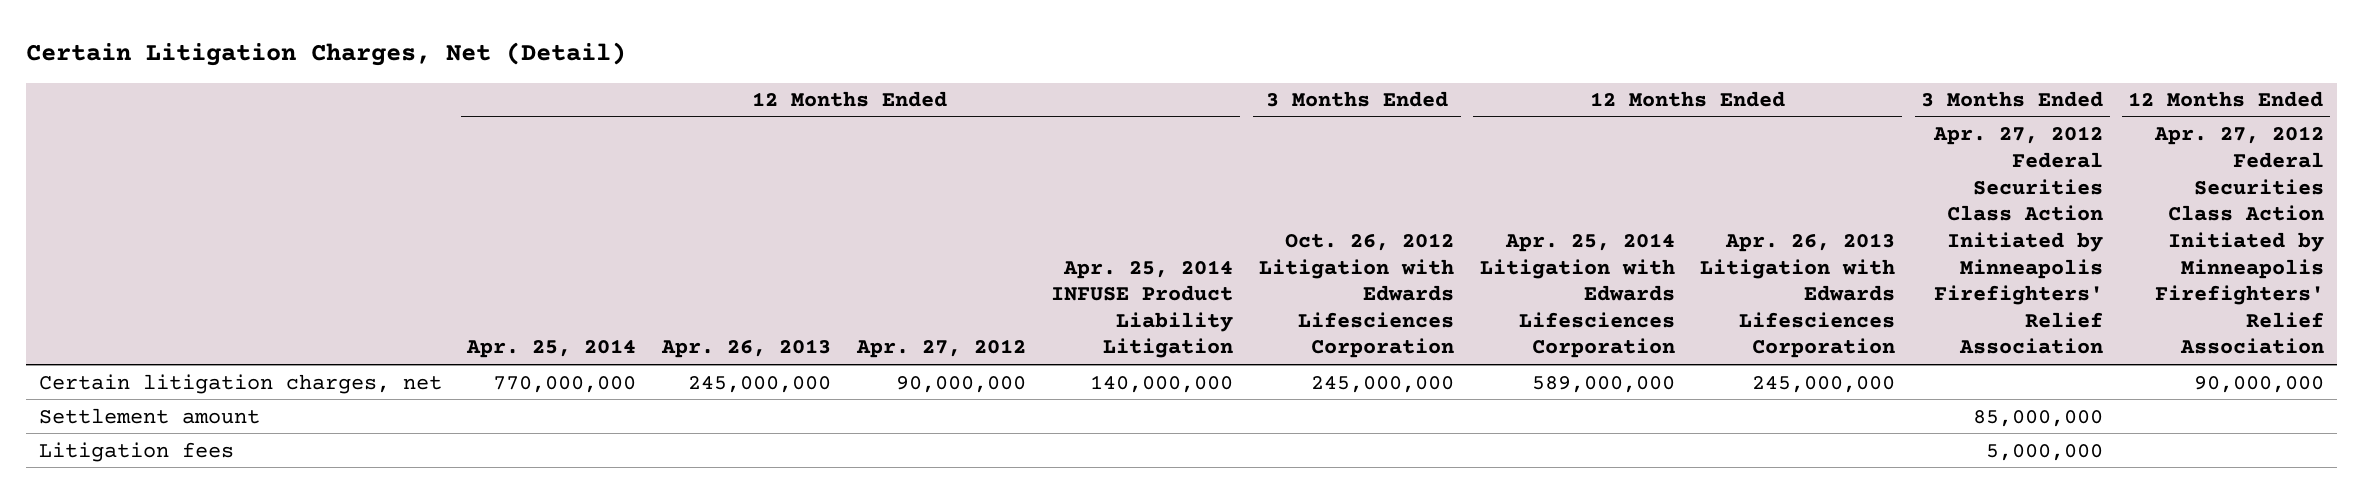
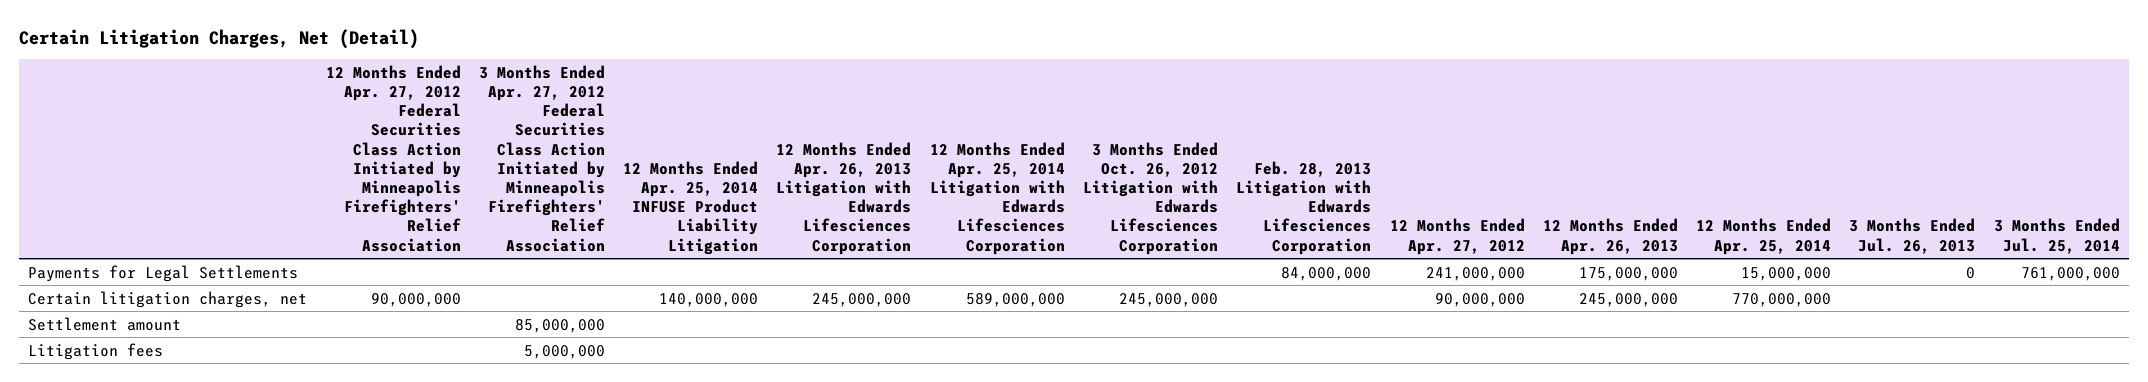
- | 12 Months Ended Apr. 25, 2014 | 12 Months Ended Apr. 26, 2013 | 12 Months Ended Apr. 27, 2012 | 12 Months Ended Apr. 25, 2014 INFUSE Product Liability Litigation | 3 Months Ended Oct. 26, 2012 Litigation with Edwards Lifesciences Corporation | 12 Months Ended Apr. 25, 2014 Litigation with Edwards Lifesciences Corporation | 12 Months Ended Apr. 26, 2013 Litigation with Edwards Lifesciences Corporation | 3 Months Ended Apr. 27, 2012 Federal Securities Class Action Initiated by Minneapolis Firefighters' Relief Association | 12 Months Ended Apr. 27, 2012 Federal Securities Class Action Initiated by Minneapolis Firefighters' Relief Association
+ | 12 Months Ended Apr. 27, 2012 Federal Securities Class Action Initiated by Minneapolis Firefighters' Relief Association | 3 Months Ended Apr. 27, 2012 Federal Securities Class Action Initiated by Minneapolis Firefighters' Relief Association | 12 Months Ended Apr. 25, 2014 INFUSE Product Liability Litigation | 12 Months Ended Apr. 26, 2013 Litigation with Edwards Lifesciences Corporation | 12 Months Ended Apr. 25, 2014 Litigation with Edwards Lifesciences Corporation | 3 Months Ended Oct. 26, 2012 Litigation with Edwards Lifesciences Corporation | Feb. 28, 2013 Litigation with Edwards Lifesciences Corporation | 12 Months Ended Apr. 27, 2012 | 12 Months Ended Apr. 26, 2013 | 12 Months Ended Apr. 25, 2014 | 3 Months Ended Jul. 26, 2013 | 3 Months Ended Jul. 25, 2014
+ Payments for Legal Settlements | | | | | | | 84,000,000 | 241,000,000 | 175,000,000 | 15,000,000 | 0 | 761,000,000

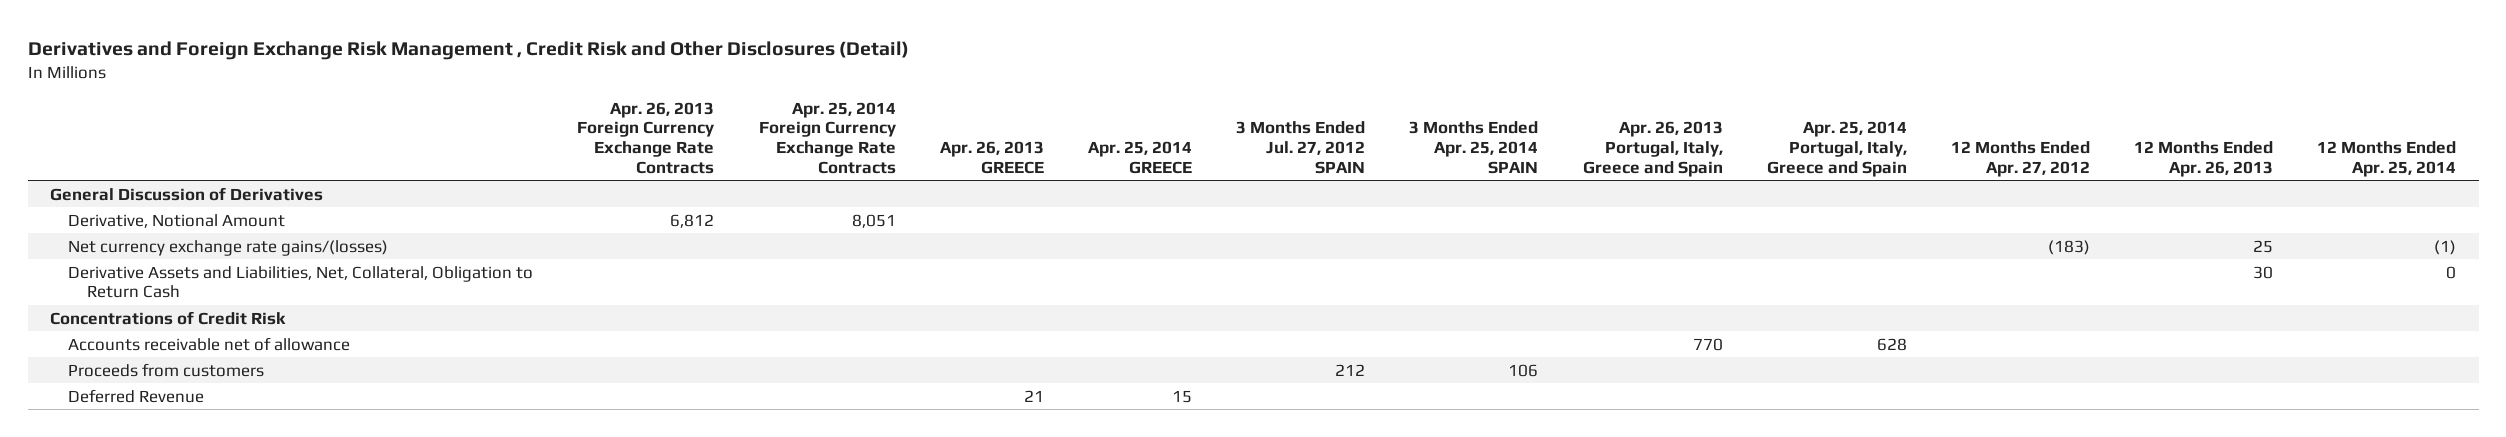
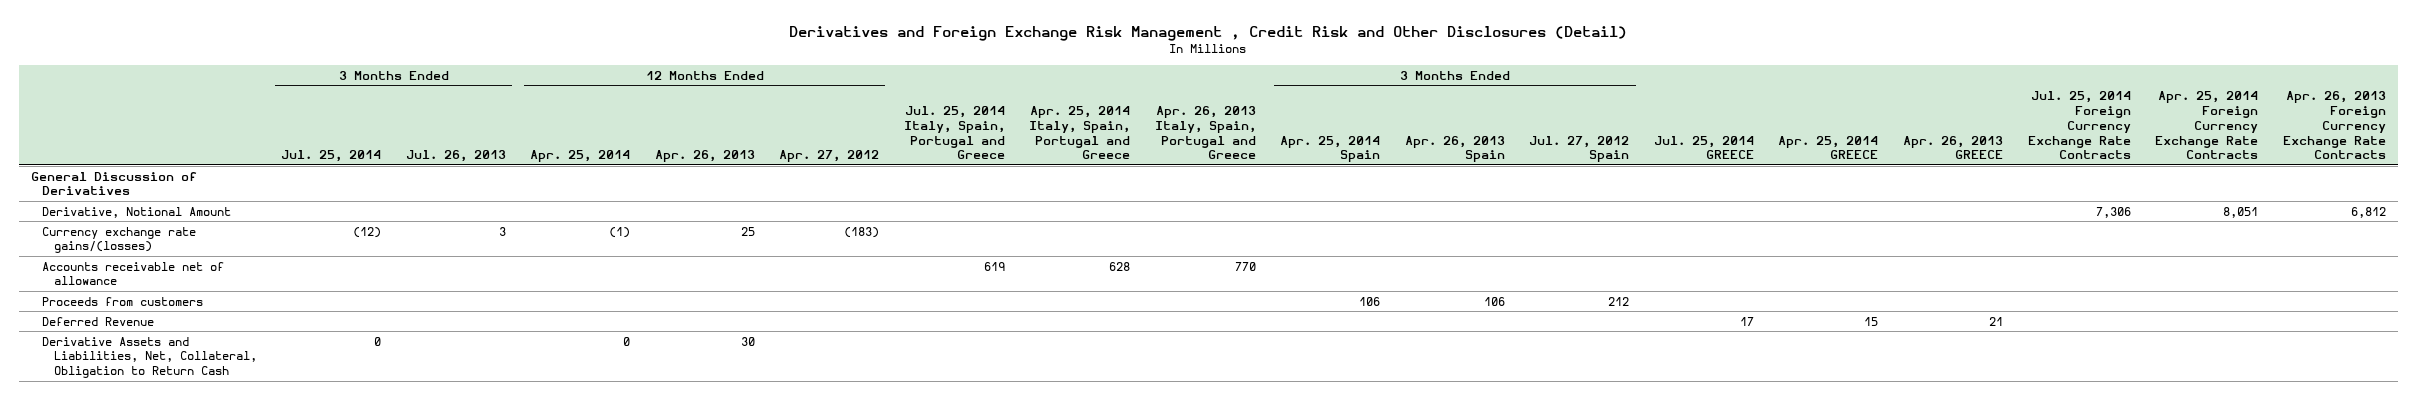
- | Apr. 26, 2013 Foreign Currency Exchange Rate Contracts | Apr. 25, 2014 Foreign Currency Exchange Rate Contracts | Apr. 26, 2013 GREECE | Apr. 25, 2014 GREECE | 3 Months Ended Jul. 27, 2012 SPAIN | 3 Months Ended Apr. 25, 2014 SPAIN | Apr. 26, 2013 Portugal, Italy, Greece and Spain | Apr. 25, 2014 Portugal, Italy, Greece and Spain | 12 Months Ended Apr. 27, 2012 | 12 Months Ended Apr. 26, 2013 | 12 Months Ended Apr. 25, 2014
+ | 3 Months Ended Jul. 25, 2014 | 3 Months Ended Jul. 26, 2013 | 12 Months Ended Apr. 25, 2014 | 12 Months Ended Apr. 26, 2013 | 12 Months Ended Apr. 27, 2012 | Jul. 25, 2014 Italy, Spain, Portugal and Greece | Apr. 25, 2014 Italy, Spain, Portugal and Greece | Apr. 26, 2013 Italy, Spain, Portugal and Greece | 3 Months Ended Apr. 25, 2014 Spain | 3 Months Ended Apr. 26, 2013 Spain | 3 Months Ended Jul. 27, 2012 Spain | Jul. 25, 2014 GREECE | Apr. 25, 2014 GREECE | Apr. 26, 2013 GREECE | Jul. 25, 2014 Foreign Currency Exchange Rate Contracts | Apr. 25, 2014 Foreign Currency Exchange Rate Contracts | Apr. 26, 2013 Foreign Currency Exchange Rate Contracts
- Net currency exchange rate gains/(losses) | | | | | | | | | (183) | 25 | (1)
- Concentrations of Credit Risk
+ Currency exchange rate gains/(losses) | (12) | 3 | (1) | 25 | (183) | | | | | | | | | | | |
moved down: Derivative Assets and Liabilities, Net, Collateral, Obligation to Return Cash | 0 | | 0 | 30 | | | | | | | | | | | | |

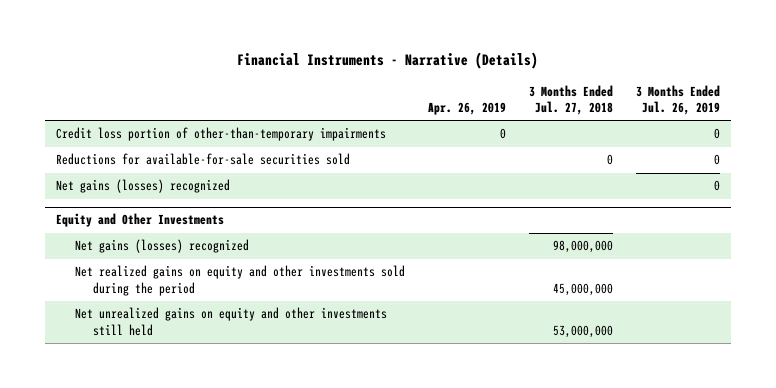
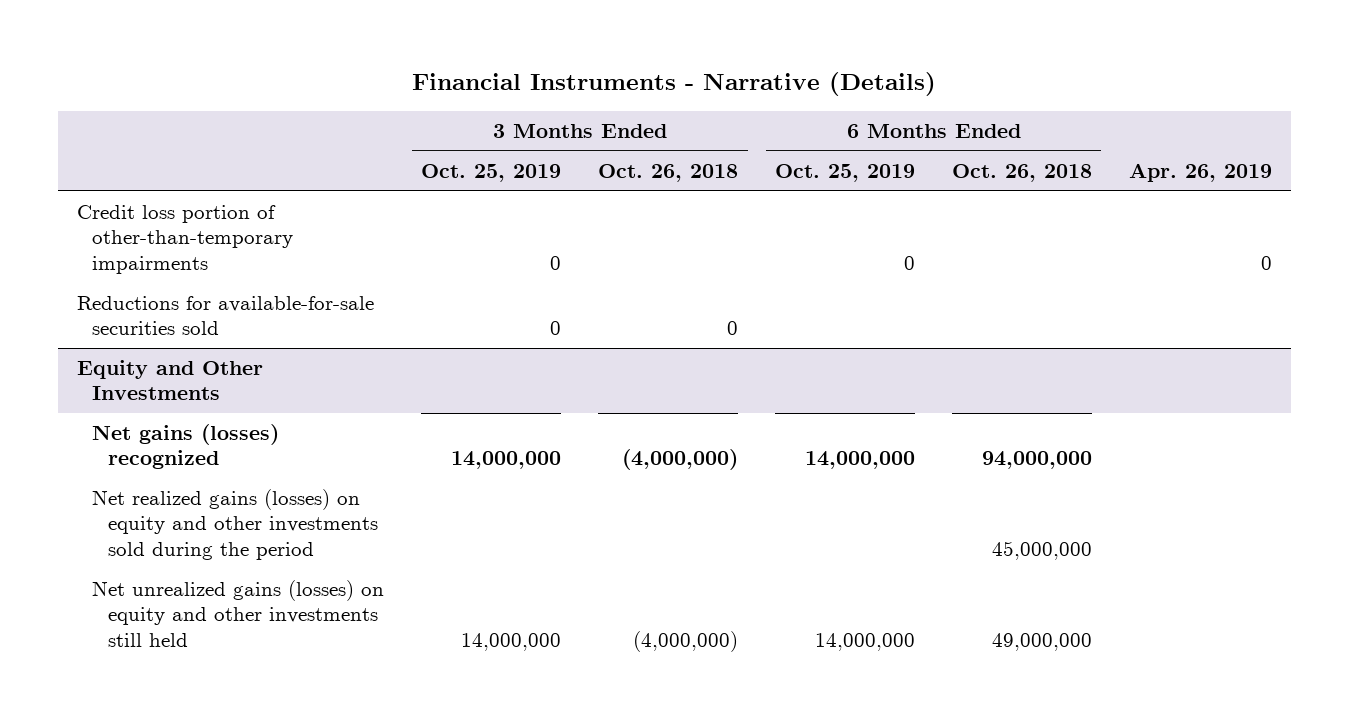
- | Apr. 26, 2019 | 3 Months Ended Jul. 27, 2018 | 3 Months Ended Jul. 26, 2019
+ | 3 Months Ended Oct. 25, 2019 | 3 Months Ended Oct. 26, 2018 | 6 Months Ended Oct. 25, 2019 | 6 Months Ended Oct. 26, 2018 | Apr. 26, 2019
- Net gains (losses) recognized | | | 0
@ Equity and Other Investments
- Net realized gains on equity and other investments sold during the period | | 45,000,000 |
- Net unrealized gains on equity and other investments still held | | 53,000,000 |
+ Net realized gains (losses) on equity and other investments sold during the period | | | | 45,000,000 |
+ Net unrealized gains (losses) on equity and other investments still held | 14,000,000 | (4,000,000) | 14,000,000 | 49,000,000 |

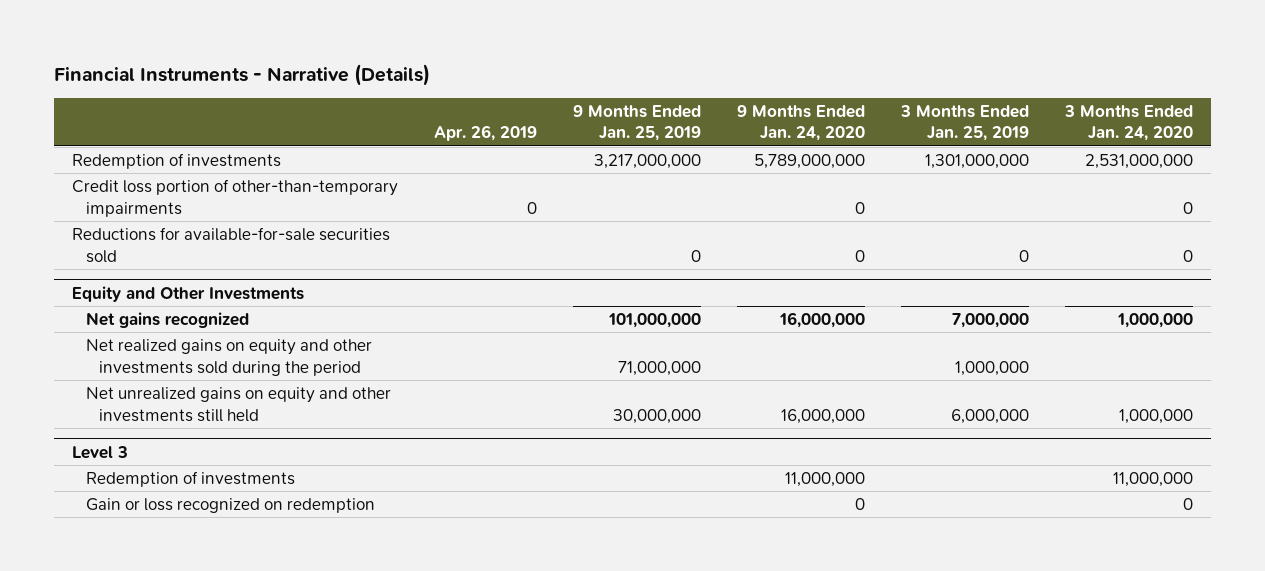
- | 3 Months Ended Oct. 25, 2019 | 3 Months Ended Oct. 26, 2018 | 6 Months Ended Oct. 25, 2019 | 6 Months Ended Oct. 26, 2018 | Apr. 26, 2019
+ | Apr. 26, 2019 | 9 Months Ended Jan. 25, 2019 | 9 Months Ended Jan. 24, 2020 | 3 Months Ended Jan. 25, 2019 | 3 Months Ended Jan. 24, 2020
+ Redemption of investments | | 3,217,000,000 | 5,789,000,000 | 1,301,000,000 | 2,531,000,000
@ Equity and Other Investments
- Net gains (losses) recognized | 14,000,000 | (4,000,000) | 14,000,000 | 94,000,000 |
- Net realized gains (losses) on equity and other investments sold during the period | | | | 45,000,000 |
- Net unrealized gains (losses) on equity and other investments still held | 14,000,000 | (4,000,000) | 14,000,000 | 49,000,000 |
+ Net gains recognized | | 101,000,000 | 16,000,000 | 7,000,000 | 1,000,000
+ Net realized gains on equity and other investments sold during the period | | 71,000,000 | | 1,000,000 |
+ Net unrealized gains on equity and other investments still held | | 30,000,000 | 16,000,000 | 6,000,000 | 1,000,000
+ Level 3
+ Redemption of investments | | | 11,000,000 | | 11,000,000
+ Gain or loss recognized on redemption | | | 0 | | 0

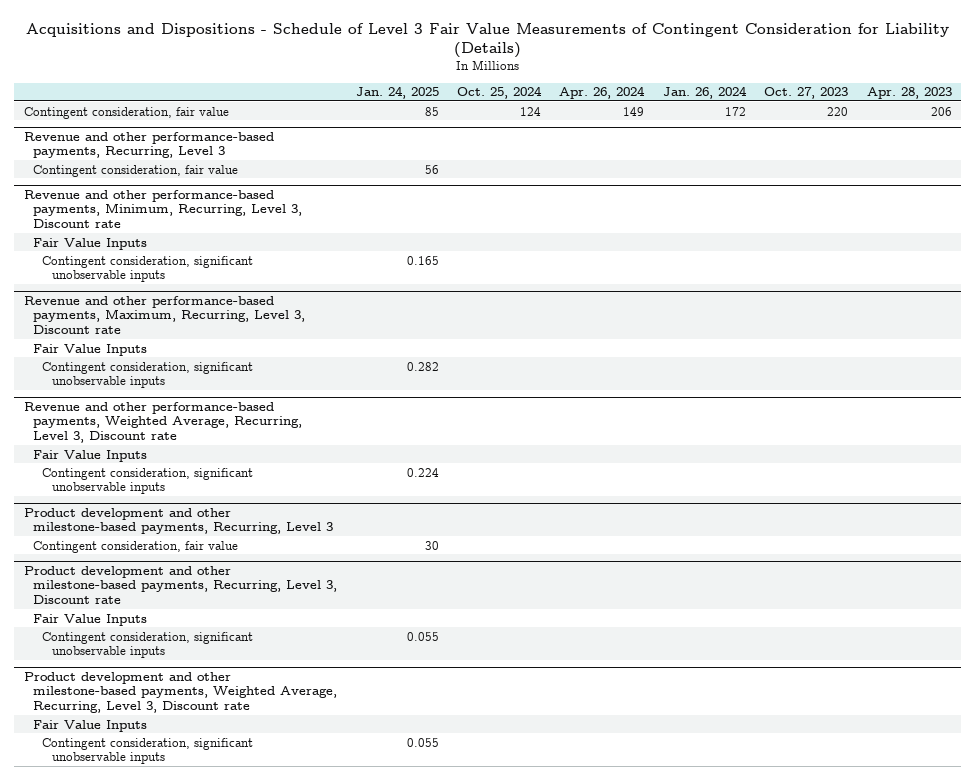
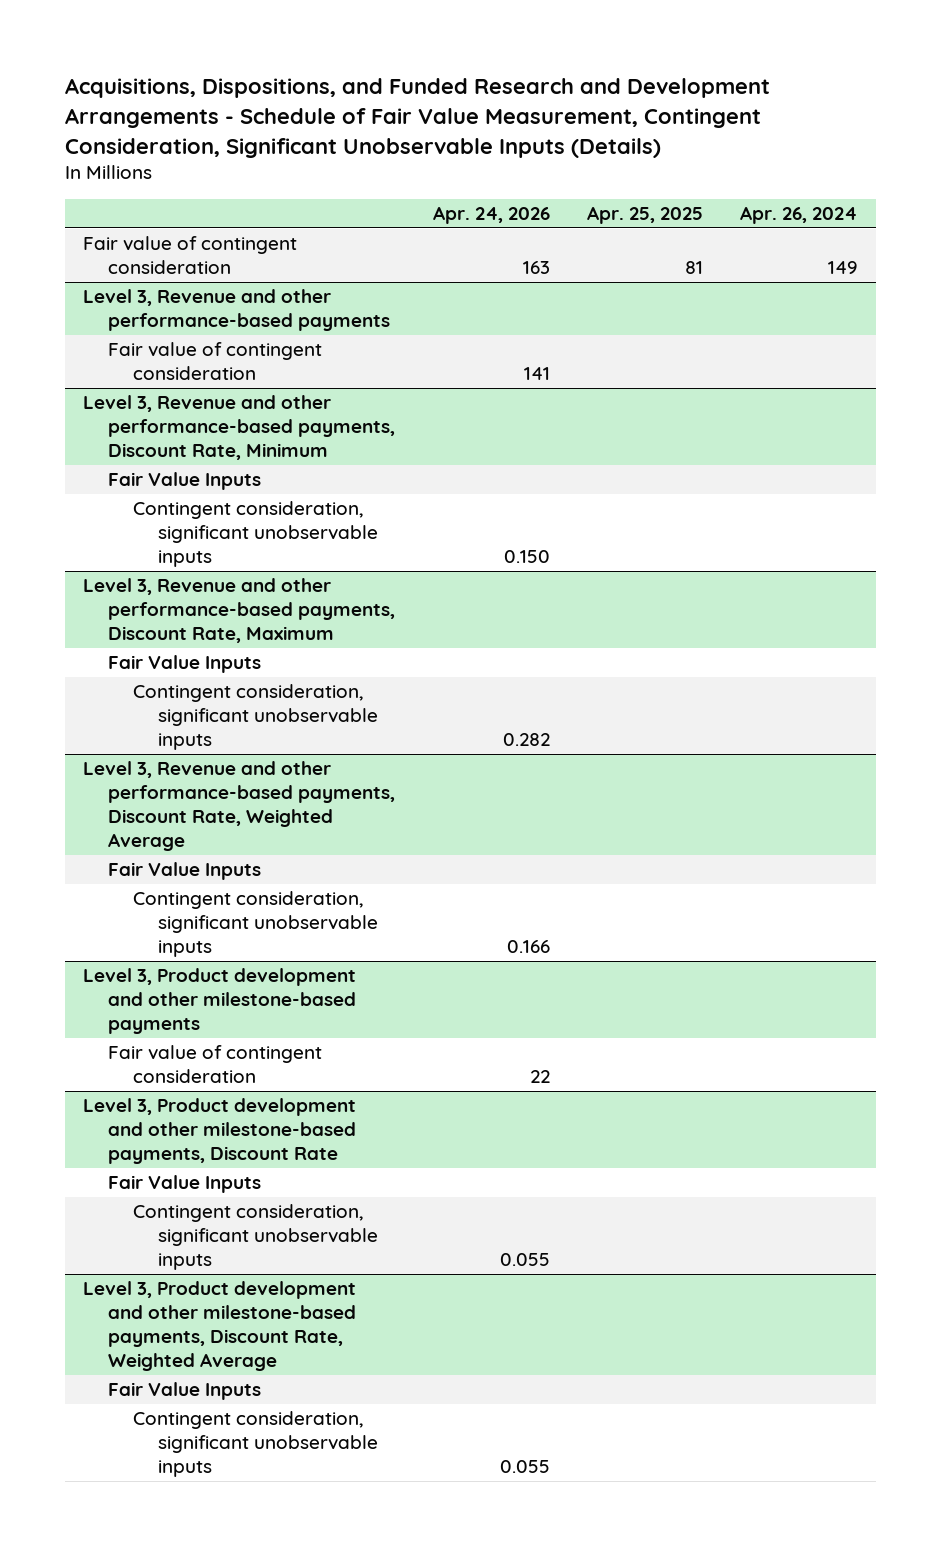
- Acquisitions and Dispositions - Schedule of Level 3 Fair Value Measurements of Contingent Consideration for Liability (Details)
+ Acquisitions, Dispositions, and Funded Research and Development Arrangements - Schedule of Fair Value Measurement, Contingent Consideration, Significant Unobservable Inputs (Details)
- | Jan. 24, 2025 | Oct. 25, 2024 | Apr. 26, 2024 | Jan. 26, 2024 | Oct. 27, 2023 | Apr. 28, 2023
+ | Apr. 24, 2026 | Apr. 25, 2025 | Apr. 26, 2024
- Contingent consideration, fair value | 85 | 124 | 149 | 172 | 220 | 206
- Revenue and other performance-based payments, Recurring, Level 3
- Contingent consideration, fair value | 56 | | | | |
- Revenue and other performance-based payments, Minimum, Recurring, Level 3, Discount rate
+ Fair value of contingent consideration | 163 | 81 | 149
+ Level 3, Revenue and other performance-based payments
+ Fair value of contingent consideration | 141 | |
+ Level 3, Revenue and other performance-based payments, Discount Rate, Minimum
- Revenue and other performance-based payments, Maximum, Recurring, Level 3, Discount rate
+ Level 3, Revenue and other performance-based payments, Discount Rate, Maximum
- Revenue and other performance-based payments, Weighted Average, Recurring, Level 3, Discount rate
+ Level 3, Revenue and other performance-based payments, Discount Rate, Weighted Average
- Product development and other milestone-based payments, Recurring, Level 3
- Contingent consideration, fair value | 30 | | | | |
- Product development and other milestone-based payments, Recurring, Level 3, Discount rate
+ Level 3, Product development and other milestone-based payments
+ Fair value of contingent consideration | 22 | |
+ Level 3, Product development and other milestone-based payments, Discount Rate
- Product development and other milestone-based payments, Weighted Average, Recurring, Level 3, Discount rate
+ Level 3, Product development and other milestone-based payments, Discount Rate, Weighted Average

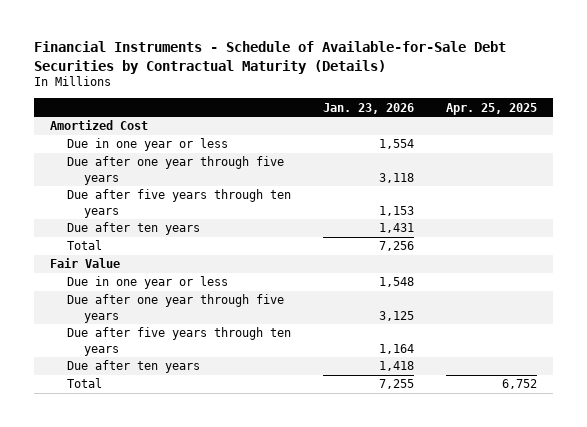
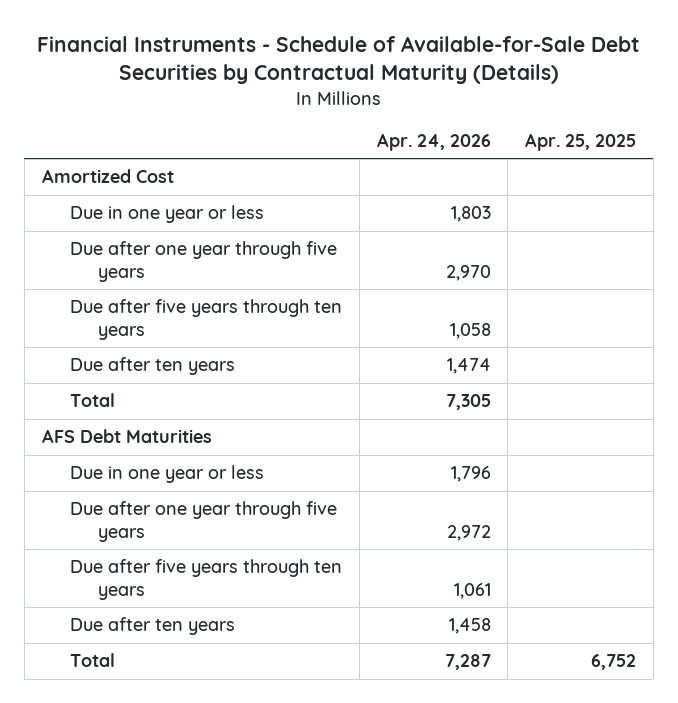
- | Jan. 23, 2026 | Apr. 25, 2025
+ | Apr. 24, 2026 | Apr. 25, 2025
- Fair Value
+ AFS Debt Maturities

